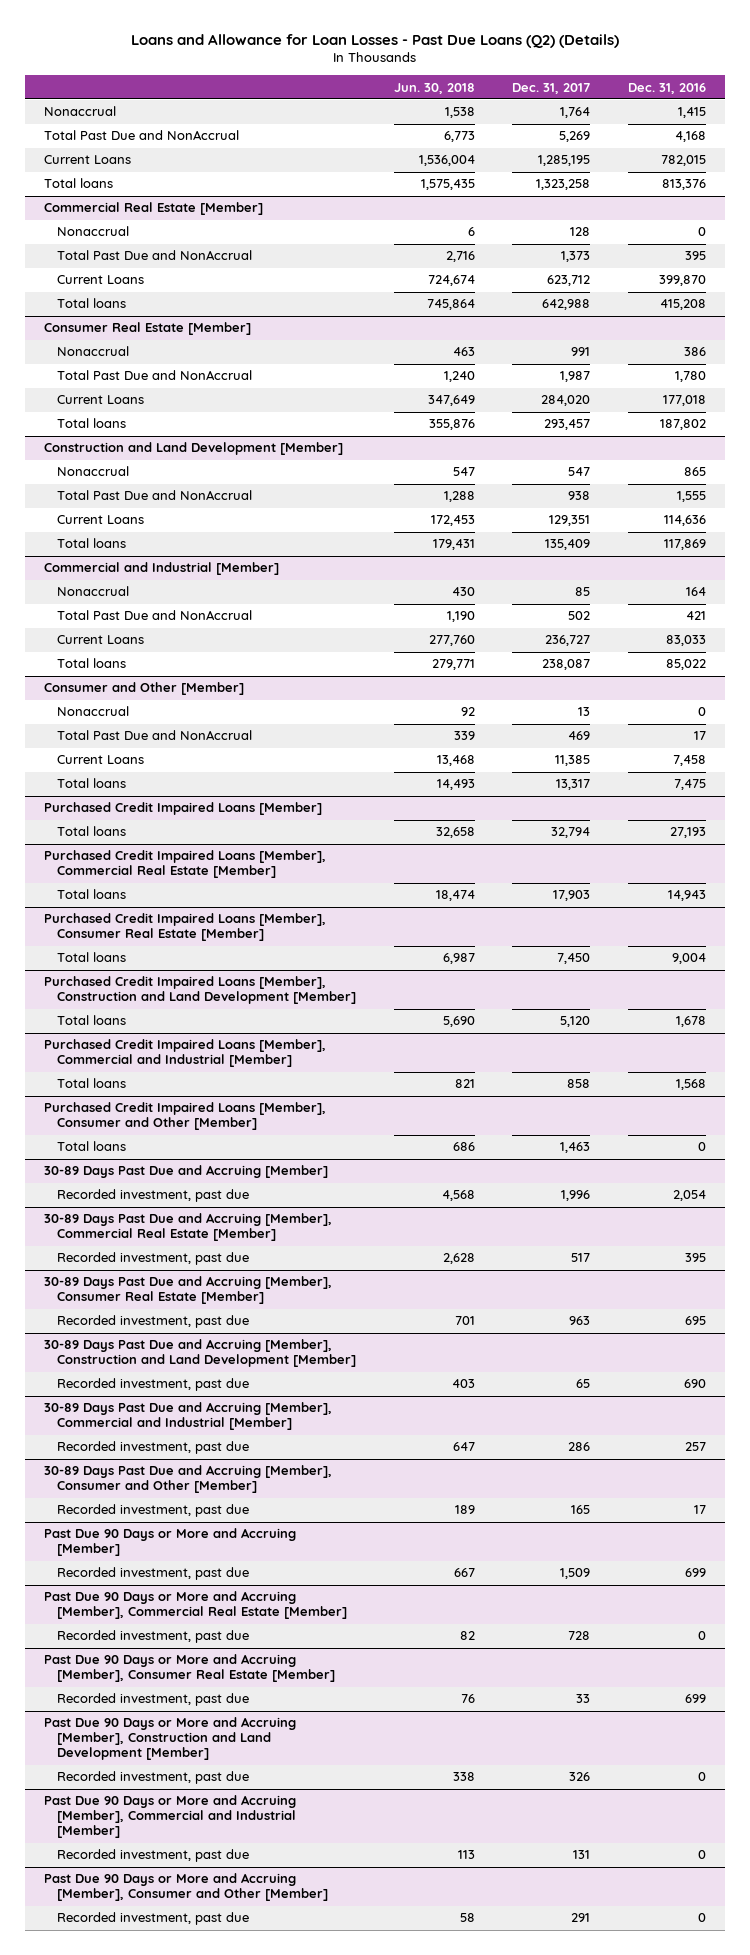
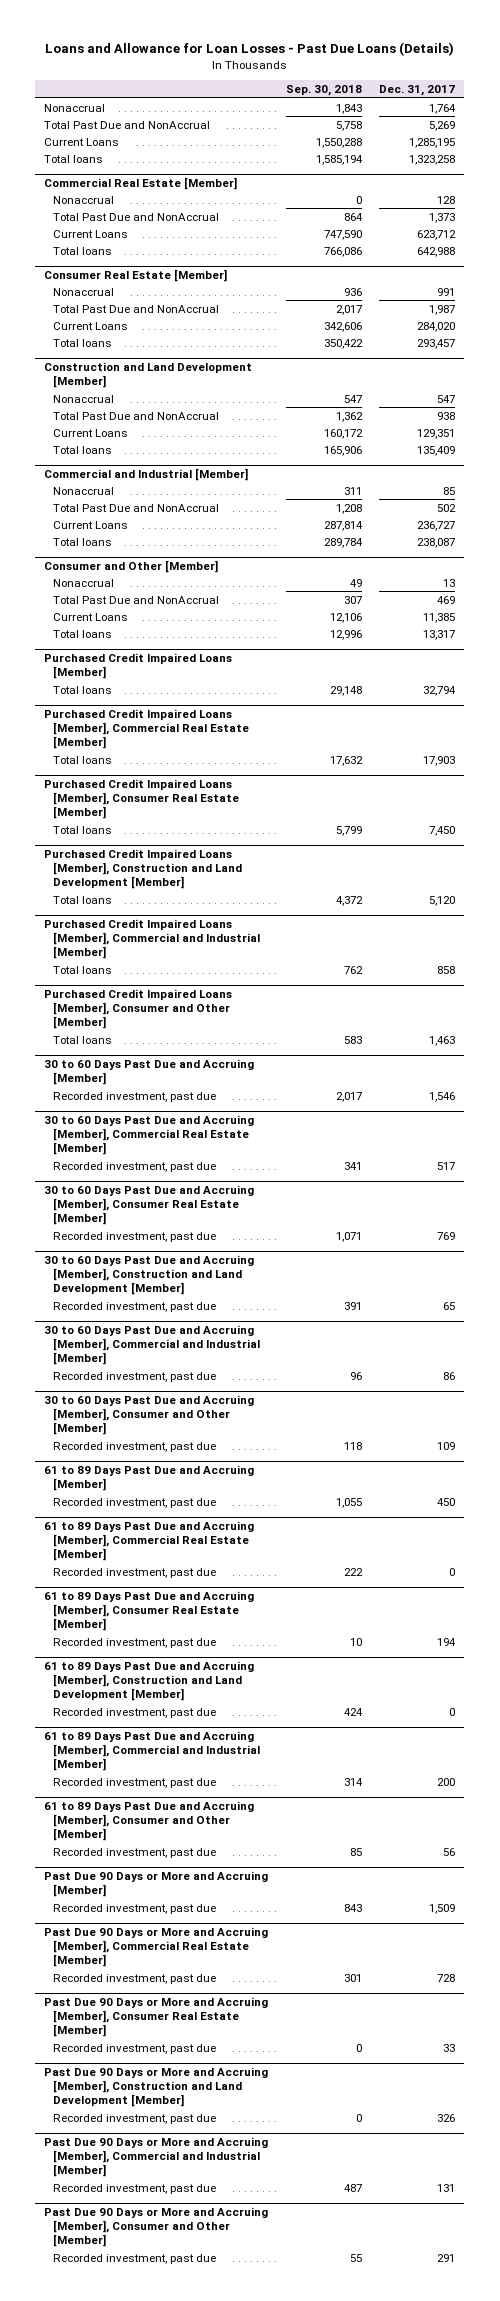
- Loans and Allowance for Loan Losses - Past Due Loans (Q2) (Details)
+ Loans and Allowance for Loan Losses - Past Due Loans (Details)
- | Jun. 30, 2018 | Dec. 31, 2017 | Dec. 31, 2016
+ | Sep. 30, 2018 | Dec. 31, 2017
- 30-89 Days Past Due and Accruing [Member]
- Recorded investment, past due | 4,568 | 1,996 | 2,054
- 30-89 Days Past Due and Accruing [Member], Commercial Real Estate [Member]
+ 30 to 60 Days Past Due and Accruing [Member]
+ Recorded investment, past due | 2,017 | 1,546
+ 30 to 60 Days Past Due and Accruing [Member], Commercial Real Estate [Member]
- 30-89 Days Past Due and Accruing [Member], Consumer Real Estate [Member]
- Recorded investment, past due | 701 | 963 | 695
- 30-89 Days Past Due and Accruing [Member], Construction and Land Development [Member]
+ 30 to 60 Days Past Due and Accruing [Member], Consumer Real Estate [Member]
+ Recorded investment, past due | 1,071 | 769
+ 30 to 60 Days Past Due and Accruing [Member], Construction and Land Development [Member]
- 30-89 Days Past Due and Accruing [Member], Commercial and Industrial [Member]
- Recorded investment, past due | 647 | 286 | 257
- 30-89 Days Past Due and Accruing [Member], Consumer and Other [Member]
- Recorded investment, past due | 189 | 165 | 17
+ 30 to 60 Days Past Due and Accruing [Member], Commercial and Industrial [Member]
+ Recorded investment, past due | 96 | 86
+ 30 to 60 Days Past Due and Accruing [Member], Consumer and Other [Member]
+ Recorded investment, past due | 118 | 109
+ 61 to 89 Days Past Due and Accruing [Member]
+ Recorded investment, past due | 1,055 | 450
+ 61 to 89 Days Past Due and Accruing [Member], Commercial Real Estate [Member]
+ Recorded investment, past due | 222 | 0
+ 61 to 89 Days Past Due and Accruing [Member], Consumer Real Estate [Member]
+ Recorded investment, past due | 10 | 194
+ 61 to 89 Days Past Due and Accruing [Member], Construction and Land Development [Member]
+ Recorded investment, past due | 424 | 0
+ 61 to 89 Days Past Due and Accruing [Member], Commercial and Industrial [Member]
+ Recorded investment, past due | 314 | 200
+ 61 to 89 Days Past Due and Accruing [Member], Consumer and Other [Member]
+ Recorded investment, past due | 85 | 56

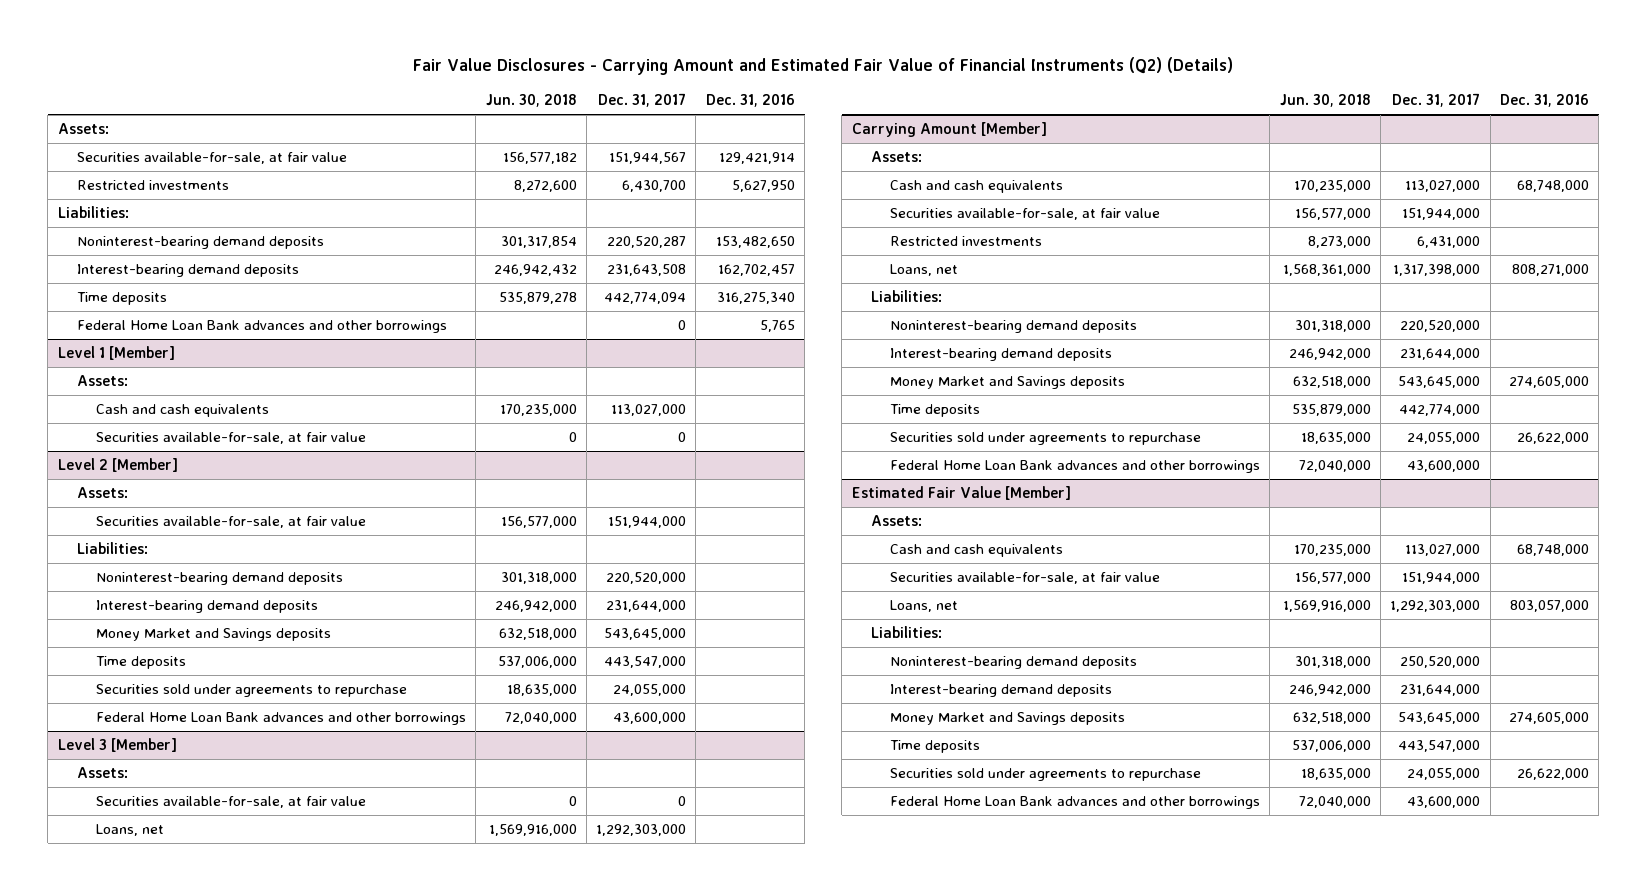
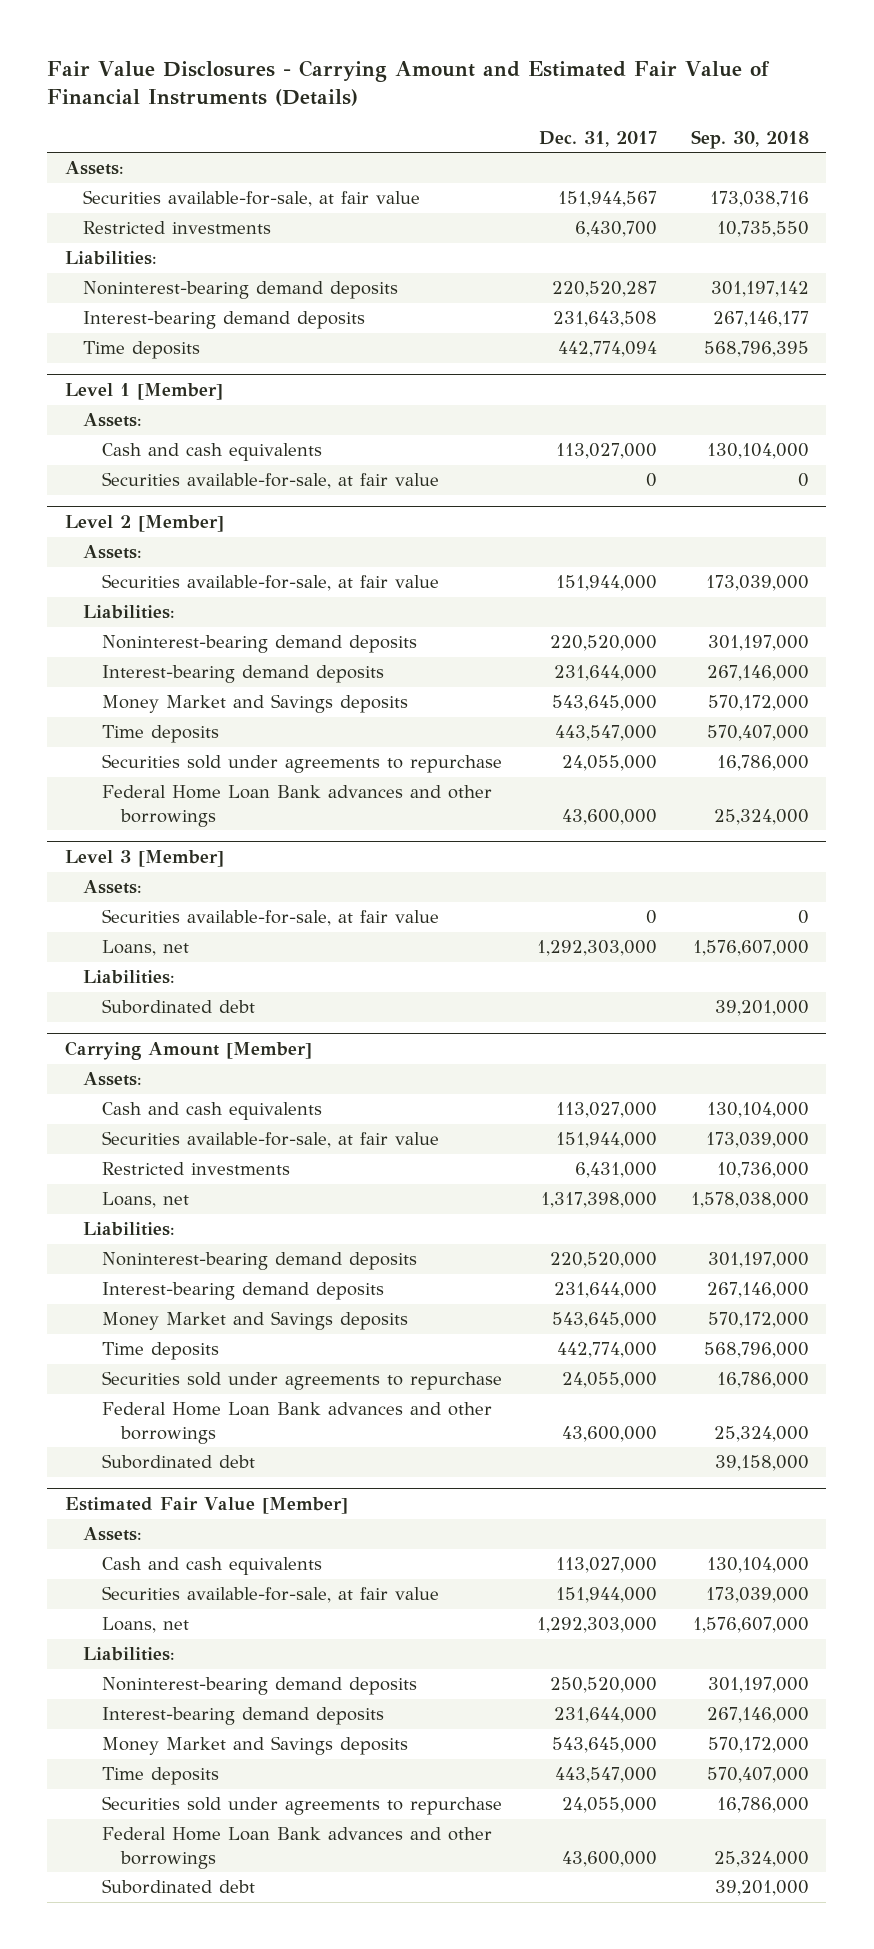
- Fair Value Disclosures - Carrying Amount and Estimated Fair Value of Financial Instruments (Q2) (Details)
+ Fair Value Disclosures - Carrying Amount and Estimated Fair Value of Financial Instruments (Details)
- | Jun. 30, 2018 | Dec. 31, 2017 | Dec. 31, 2016
+ | Dec. 31, 2017 | Sep. 30, 2018
- Federal Home Loan Bank advances and other borrowings | | 0 | 5,765
@ Level 3 [Member]
+ Liabilities:
+ Subordinated debt | | 39,201,000
@ Carrying Amount [Member]
+ Subordinated debt | | 39,158,000
@ Estimated Fair Value [Member]
+ Subordinated debt | | 39,201,000

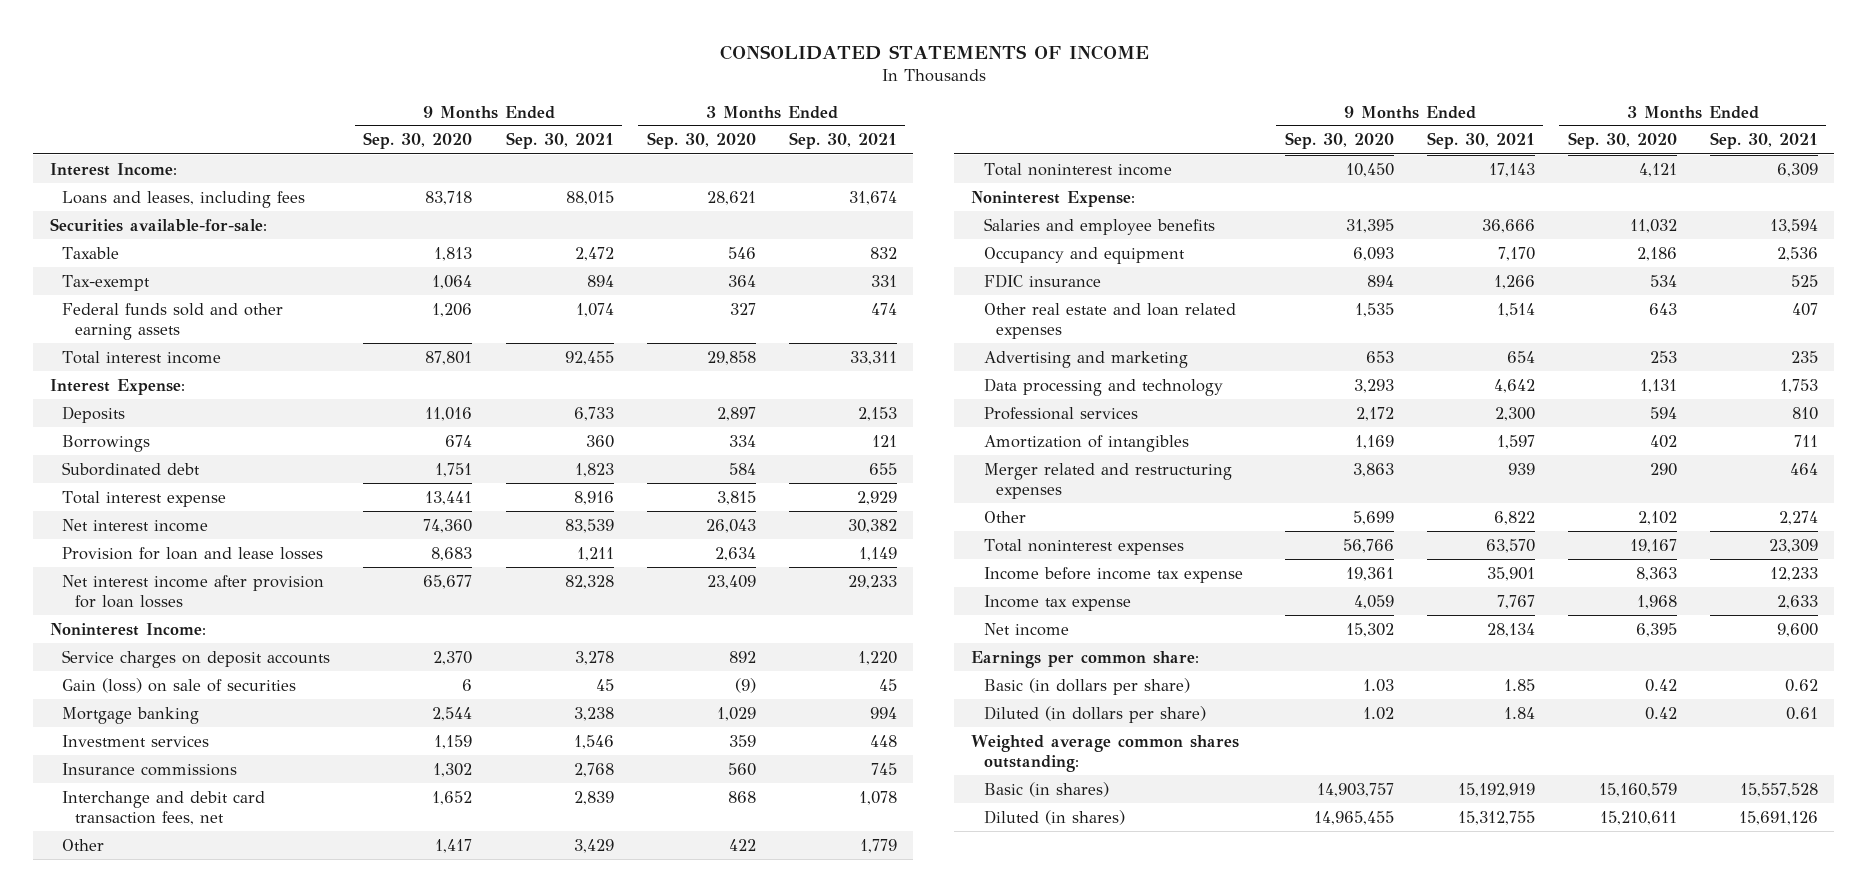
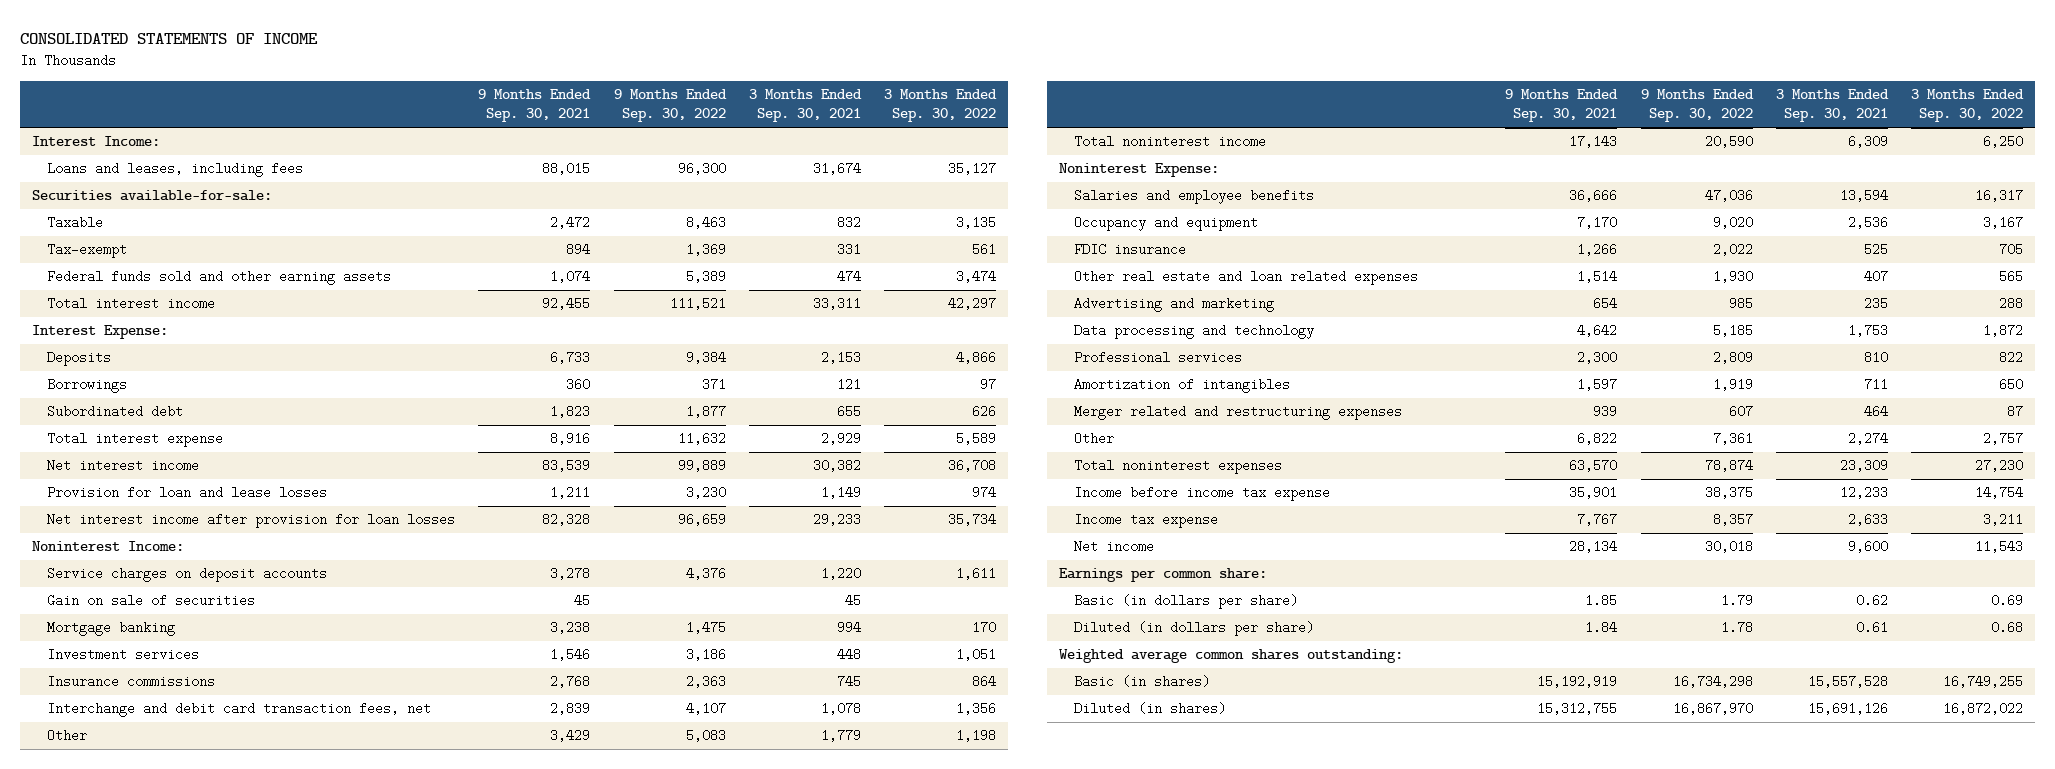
- | 9 Months Ended Sep. 30, 2020 | 9 Months Ended Sep. 30, 2021 | 3 Months Ended Sep. 30, 2020 | 3 Months Ended Sep. 30, 2021
+ | 9 Months Ended Sep. 30, 2021 | 9 Months Ended Sep. 30, 2022 | 3 Months Ended Sep. 30, 2021 | 3 Months Ended Sep. 30, 2022
- Gain (loss) on sale of securities | 6 | 45 | (9) | 45
+ Gain on sale of securities | 45 | | 45 |

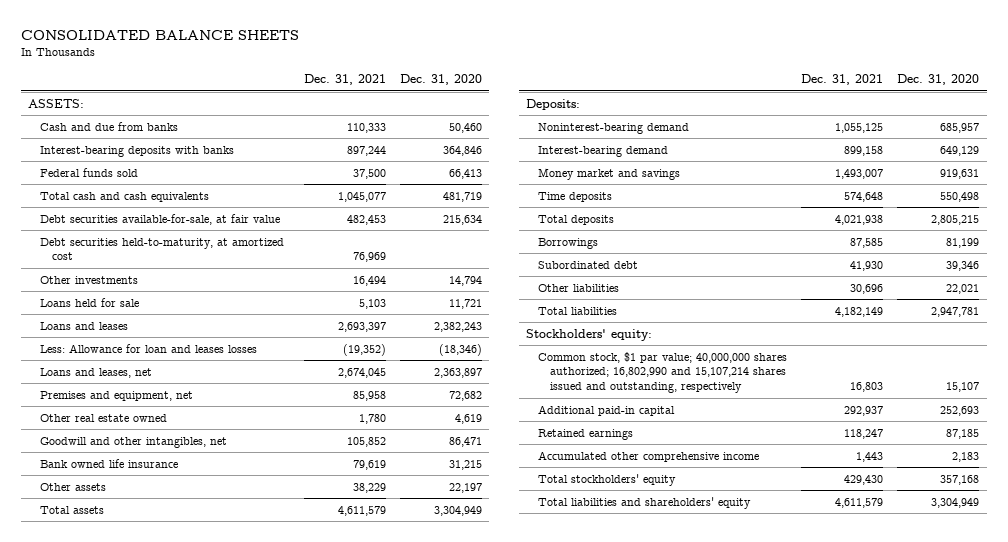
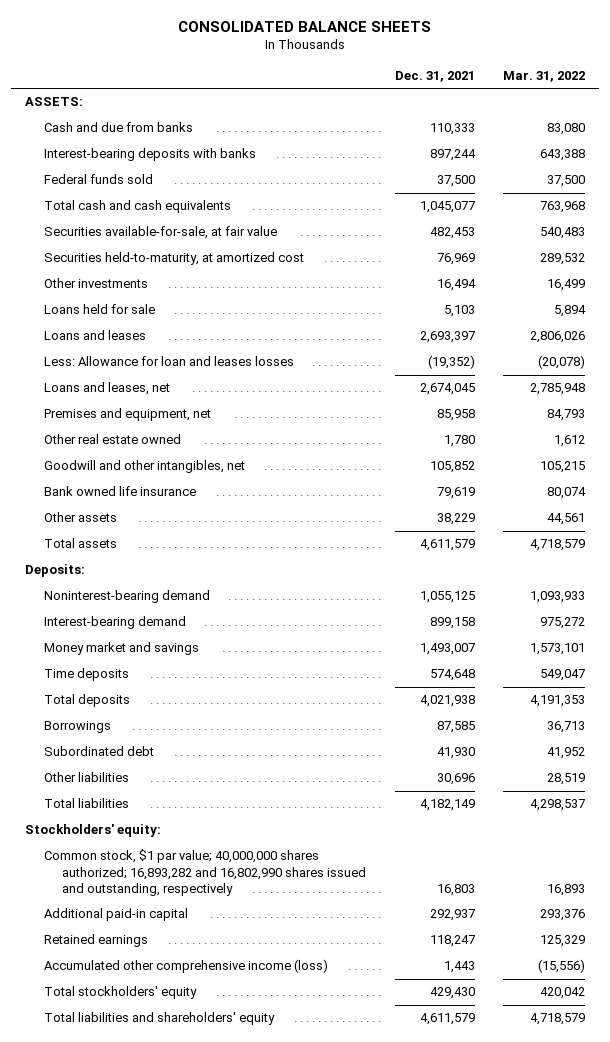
- | Dec. 31, 2021 | Dec. 31, 2020
+ | Dec. 31, 2021 | Mar. 31, 2022
- Debt securities available-for-sale, at fair value | 482,453 | 215,634
- Debt securities held-to-maturity, at amortized cost | 76,969 |
+ Securities available-for-sale, at fair value | 482,453 | 540,483
+ Securities held-to-maturity, at amortized cost | 76,969 | 289,532
- Common stock, $1 par value; 40,000,000 shares authorized; 16,802,990 and 15,107,214 shares issued and outstanding, respectively | 16,803 | 15,107
+ Common stock, $1 par value; 40,000,000 shares authorized; 16,893,282 and 16,802,990 shares issued and outstanding, respectively | 16,803 | 16,893
- Accumulated other comprehensive income | 1,443 | 2,183
+ Accumulated other comprehensive income (loss) | 1,443 | (15,556)

